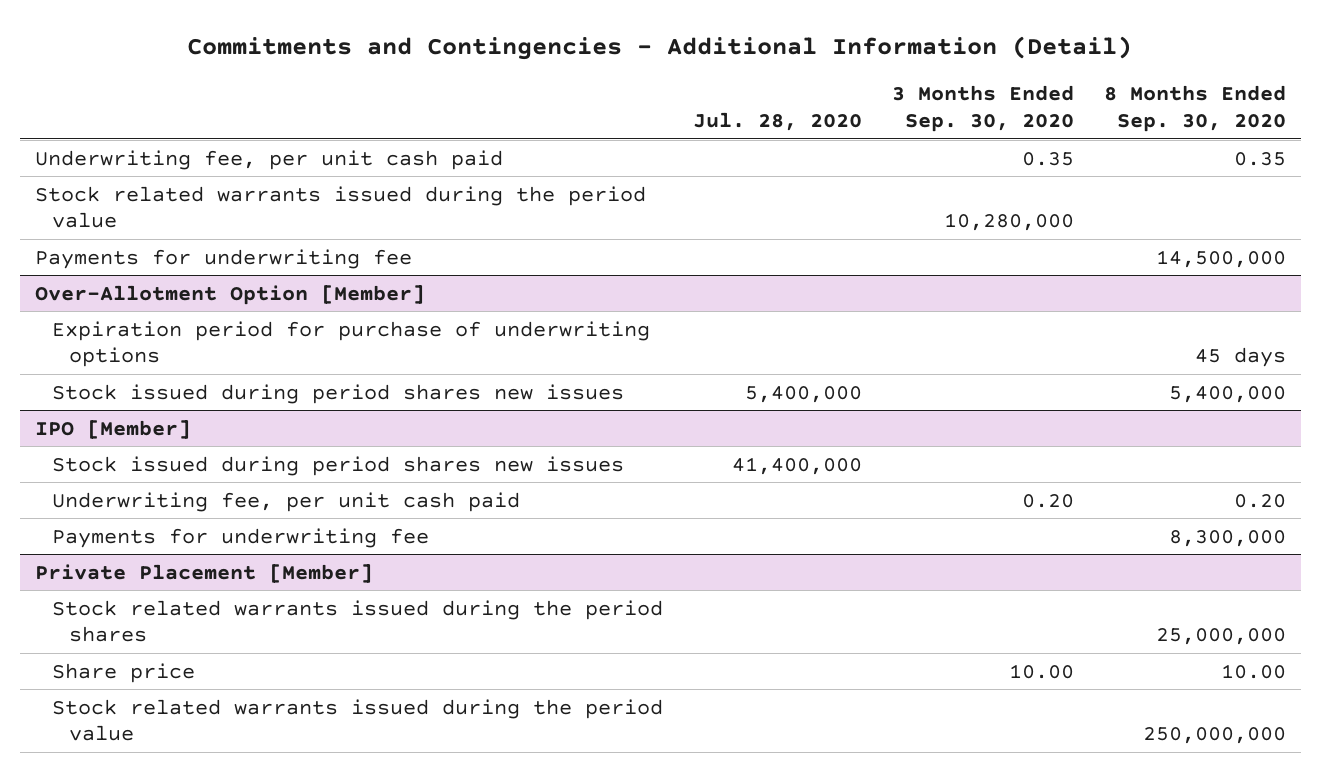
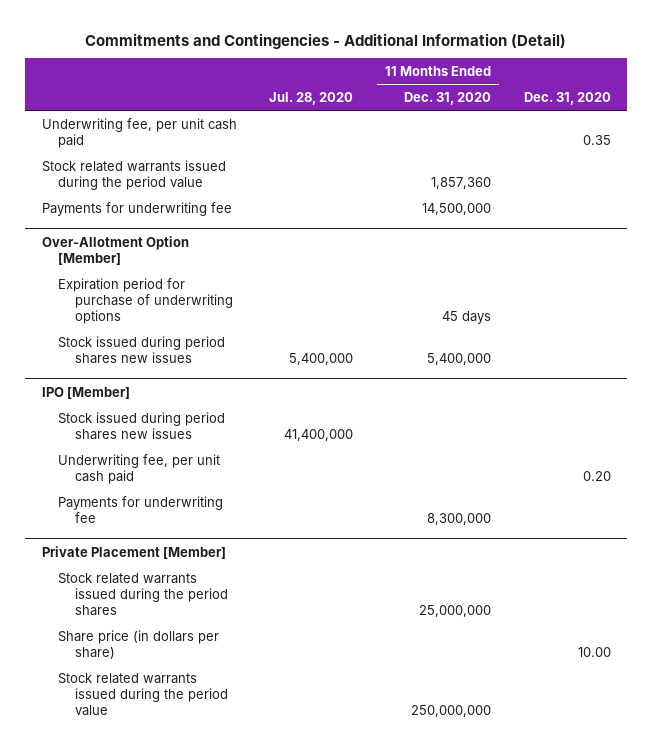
- | Jul. 28, 2020 | 3 Months Ended Sep. 30, 2020 | 8 Months Ended Sep. 30, 2020
+ | Jul. 28, 2020 | 11 Months Ended Dec. 31, 2020 | Dec. 31, 2020
@ Private Placement [Member]
- Share price | | 10.00 | 10.00
+ Share price (in dollars per share) | | | 10.00

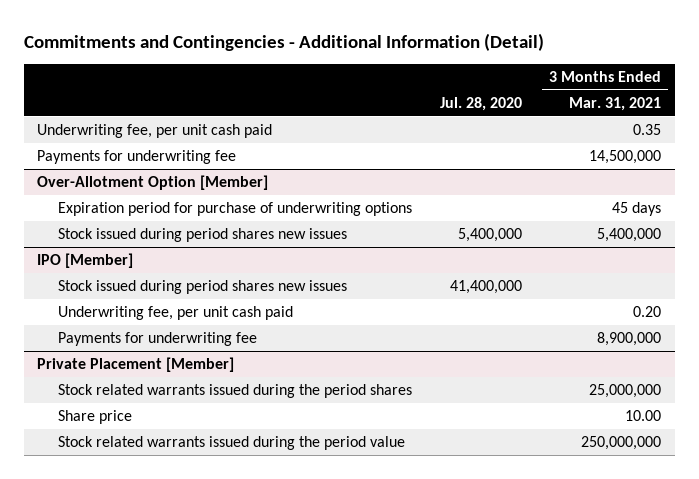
- | Jul. 28, 2020 | 11 Months Ended Dec. 31, 2020 | Dec. 31, 2020
+ | Jul. 28, 2020 | 3 Months Ended Mar. 31, 2021
- Stock related warrants issued during the period value | | 1,857,360 |
@ Private Placement [Member]
- Share price (in dollars per share) | | | 10.00
+ Share price | | 10.00

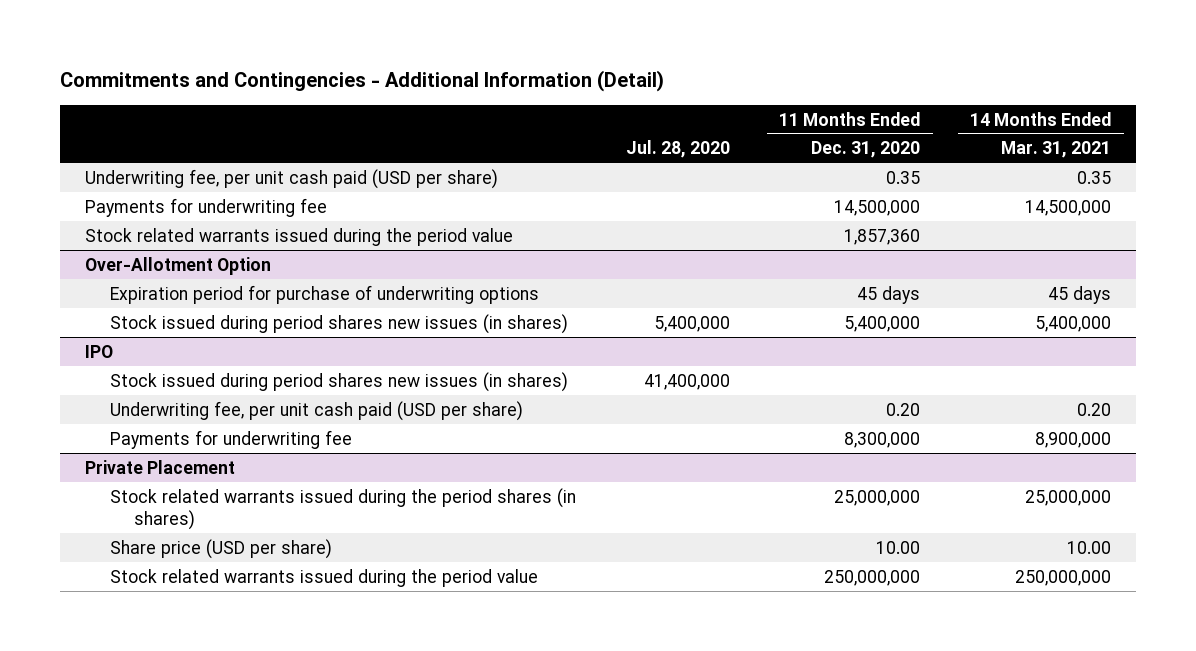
- | Jul. 28, 2020 | 3 Months Ended Mar. 31, 2021
+ | Jul. 28, 2020 | 11 Months Ended Dec. 31, 2020 | 14 Months Ended Mar. 31, 2021
- Underwriting fee, per unit cash paid | | 0.35
+ Underwriting fee, per unit cash paid (USD per share) | | 0.35 | 0.35
- Over-Allotment Option [Member]
+ Stock related warrants issued during the period value | | 1,857,360 |
+ Over-Allotment Option
- Stock issued during period shares new issues | 5,400,000 | 5,400,000
- IPO [Member]
- Stock issued during period shares new issues | 41,400,000 |
- Underwriting fee, per unit cash paid | | 0.20
+ Stock issued during period shares new issues (in shares) | 5,400,000 | 5,400,000 | 5,400,000
+ IPO
+ Stock issued during period shares new issues (in shares) | 41,400,000 | |
+ Underwriting fee, per unit cash paid (USD per share) | | 0.20 | 0.20
- Private Placement [Member]
- Stock related warrants issued during the period shares | | 25,000,000
- Share price | | 10.00
+ Private Placement
+ Stock related warrants issued during the period shares (in shares) | | 25,000,000 | 25,000,000
+ Share price (USD per share) | | 10.00 | 10.00

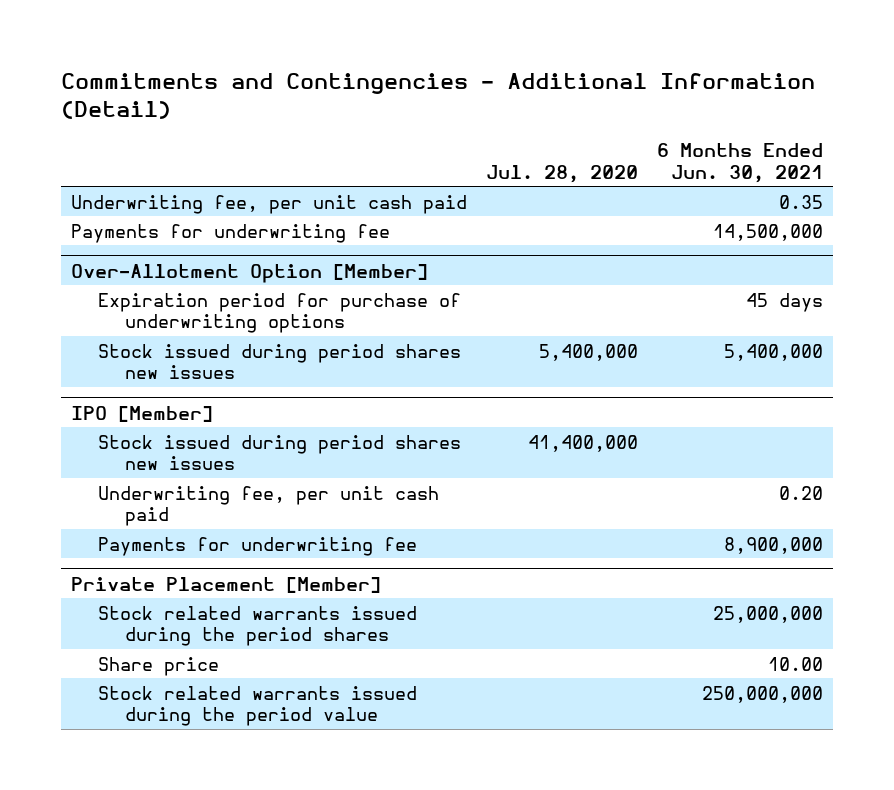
- | Jul. 28, 2020 | 11 Months Ended Dec. 31, 2020 | 14 Months Ended Mar. 31, 2021
+ | Jul. 28, 2020 | 6 Months Ended Jun. 30, 2021
- Underwriting fee, per unit cash paid (USD per share) | | 0.35 | 0.35
+ Underwriting fee, per unit cash paid | | 0.35
- Stock related warrants issued during the period value | | 1,857,360 |
- Over-Allotment Option
+ Over-Allotment Option [Member]
- Stock issued during period shares new issues (in shares) | 5,400,000 | 5,400,000 | 5,400,000
- IPO
- Stock issued during period shares new issues (in shares) | 41,400,000 | |
- Underwriting fee, per unit cash paid (USD per share) | | 0.20 | 0.20
+ Stock issued during period shares new issues | 5,400,000 | 5,400,000
+ IPO [Member]
+ Stock issued during period shares new issues | 41,400,000 |
+ Underwriting fee, per unit cash paid | | 0.20
- Private Placement
- Stock related warrants issued during the period shares (in shares) | | 25,000,000 | 25,000,000
- Share price (USD per share) | | 10.00 | 10.00
+ Private Placement [Member]
+ Stock related warrants issued during the period shares | | 25,000,000
+ Share price | | 10.00

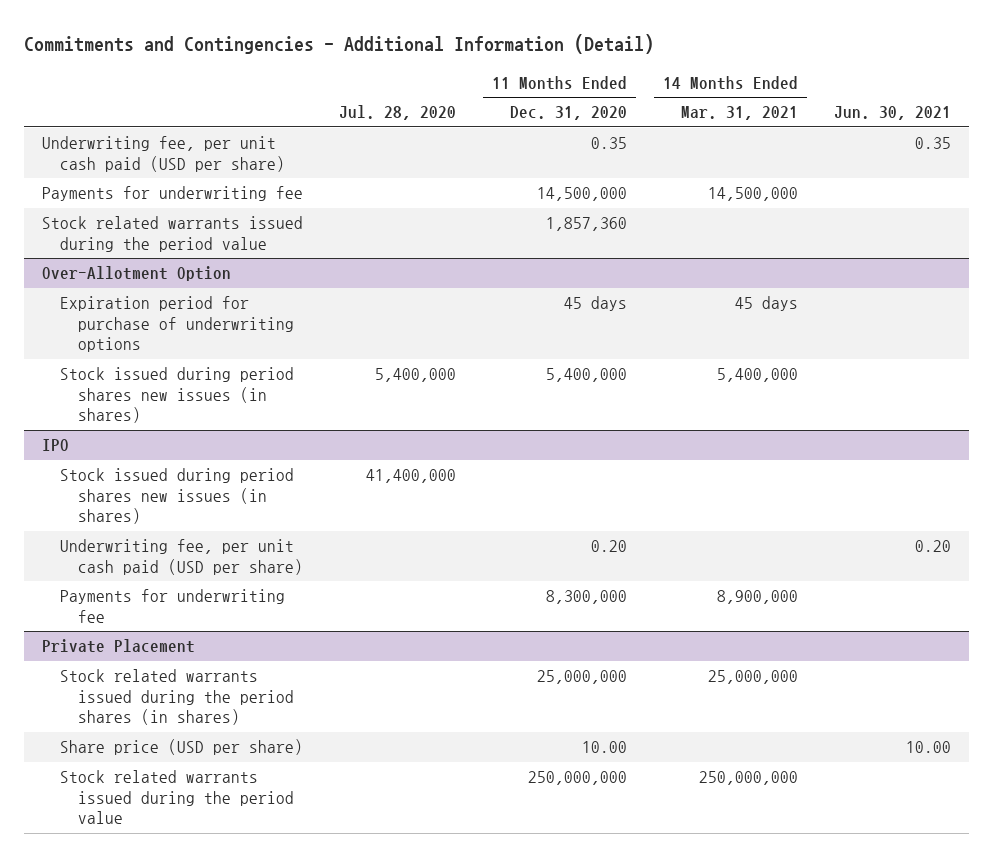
- | Jul. 28, 2020 | 6 Months Ended Jun. 30, 2021
+ | Jul. 28, 2020 | 11 Months Ended Dec. 31, 2020 | 14 Months Ended Mar. 31, 2021 | Jun. 30, 2021
- Underwriting fee, per unit cash paid | | 0.35
+ Underwriting fee, per unit cash paid (USD per share) | | 0.35 | | 0.35
- Over-Allotment Option [Member]
+ Stock related warrants issued during the period value | | 1,857,360 | |
+ Over-Allotment Option
- Stock issued during period shares new issues | 5,400,000 | 5,400,000
- IPO [Member]
- Stock issued during period shares new issues | 41,400,000 |
- Underwriting fee, per unit cash paid | | 0.20
+ Stock issued during period shares new issues (in shares) | 5,400,000 | 5,400,000 | 5,400,000 |
+ IPO
+ Stock issued during period shares new issues (in shares) | 41,400,000 | | |
+ Underwriting fee, per unit cash paid (USD per share) | | 0.20 | | 0.20
- Private Placement [Member]
- Stock related warrants issued during the period shares | | 25,000,000
- Share price | | 10.00
+ Private Placement
+ Stock related warrants issued during the period shares (in shares) | | 25,000,000 | 25,000,000 |
+ Share price (USD per share) | | 10.00 | | 10.00

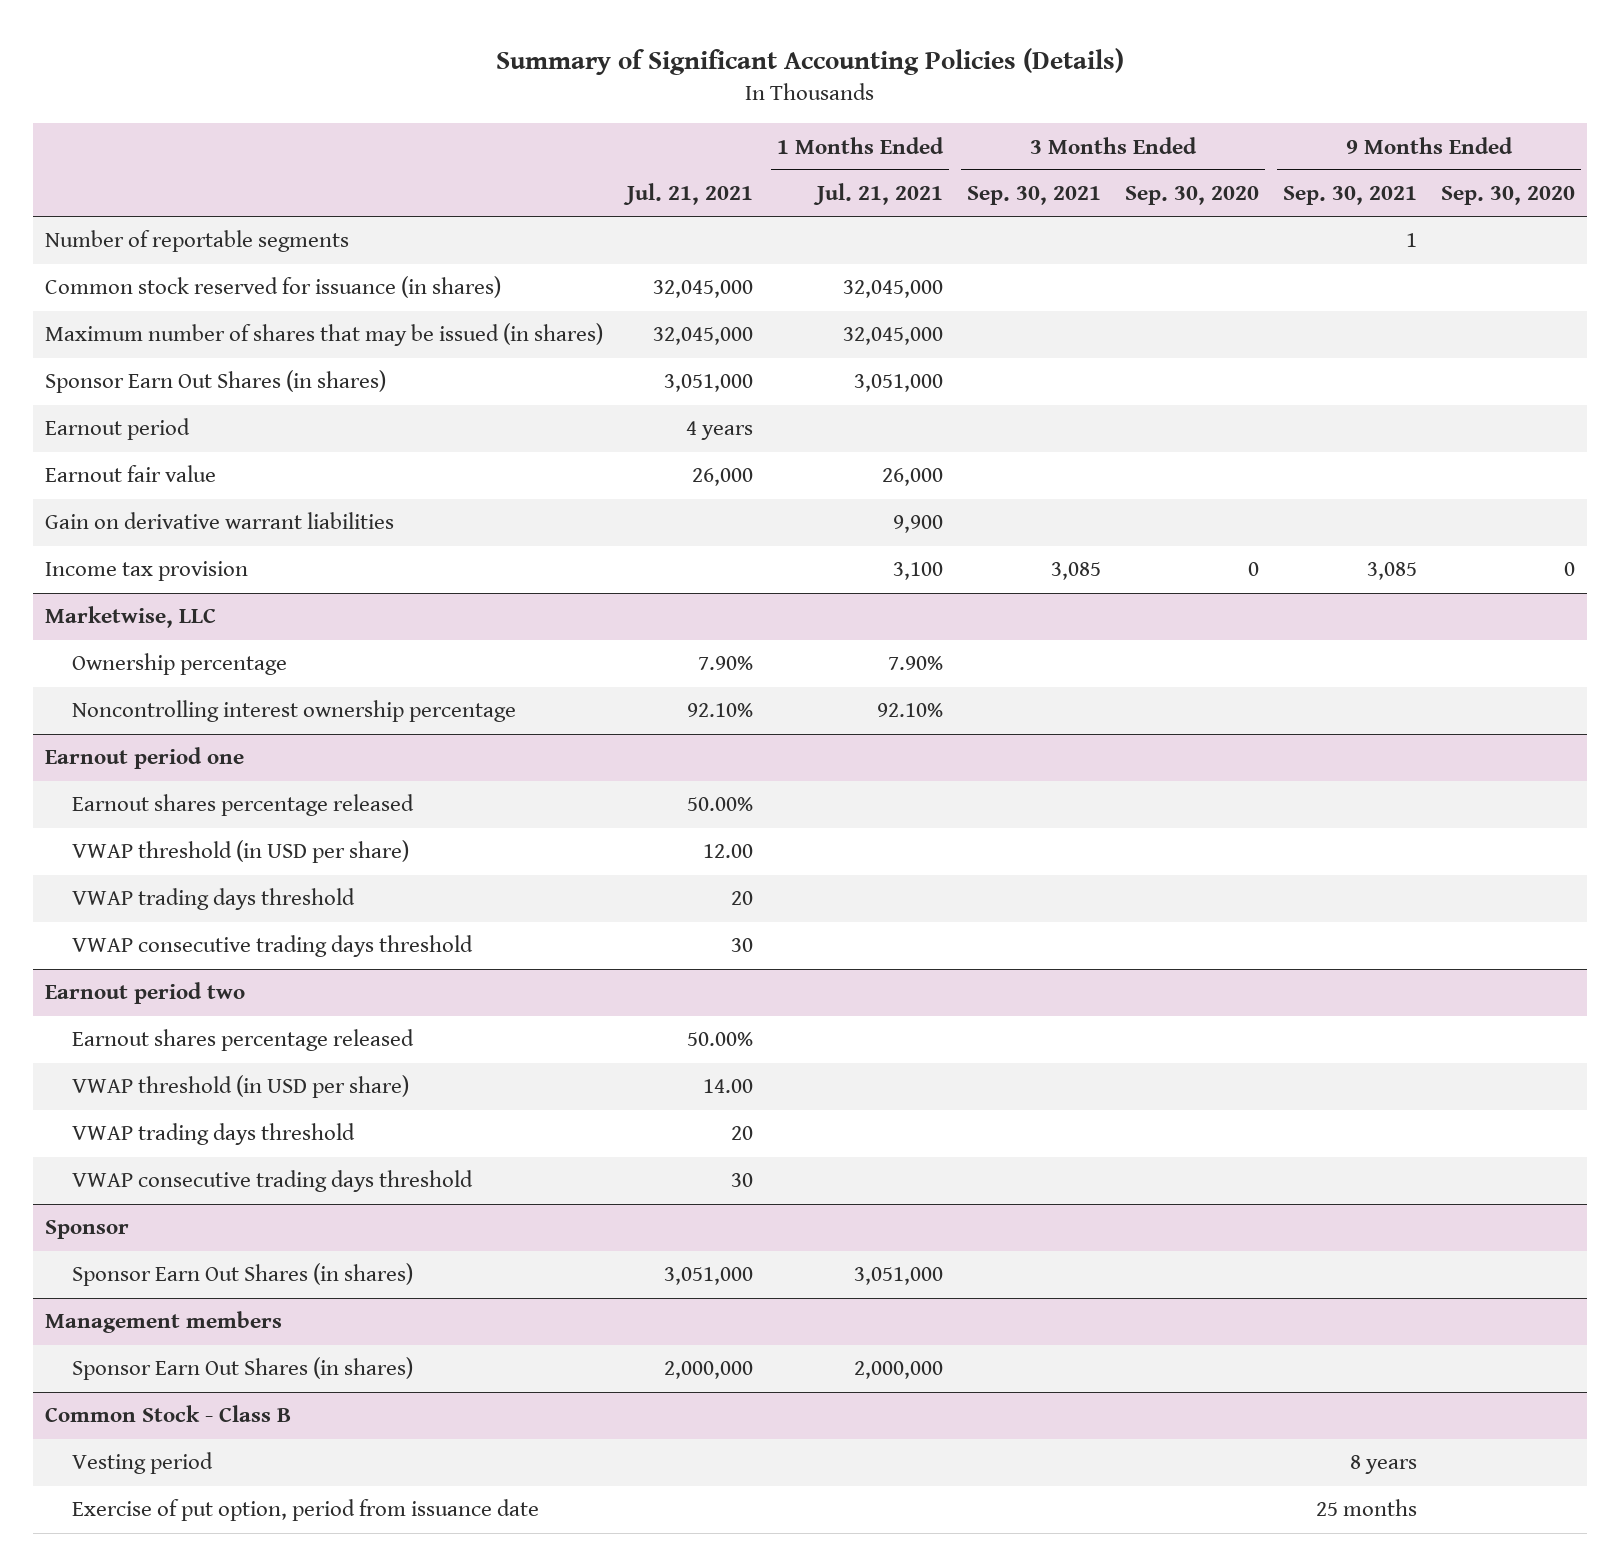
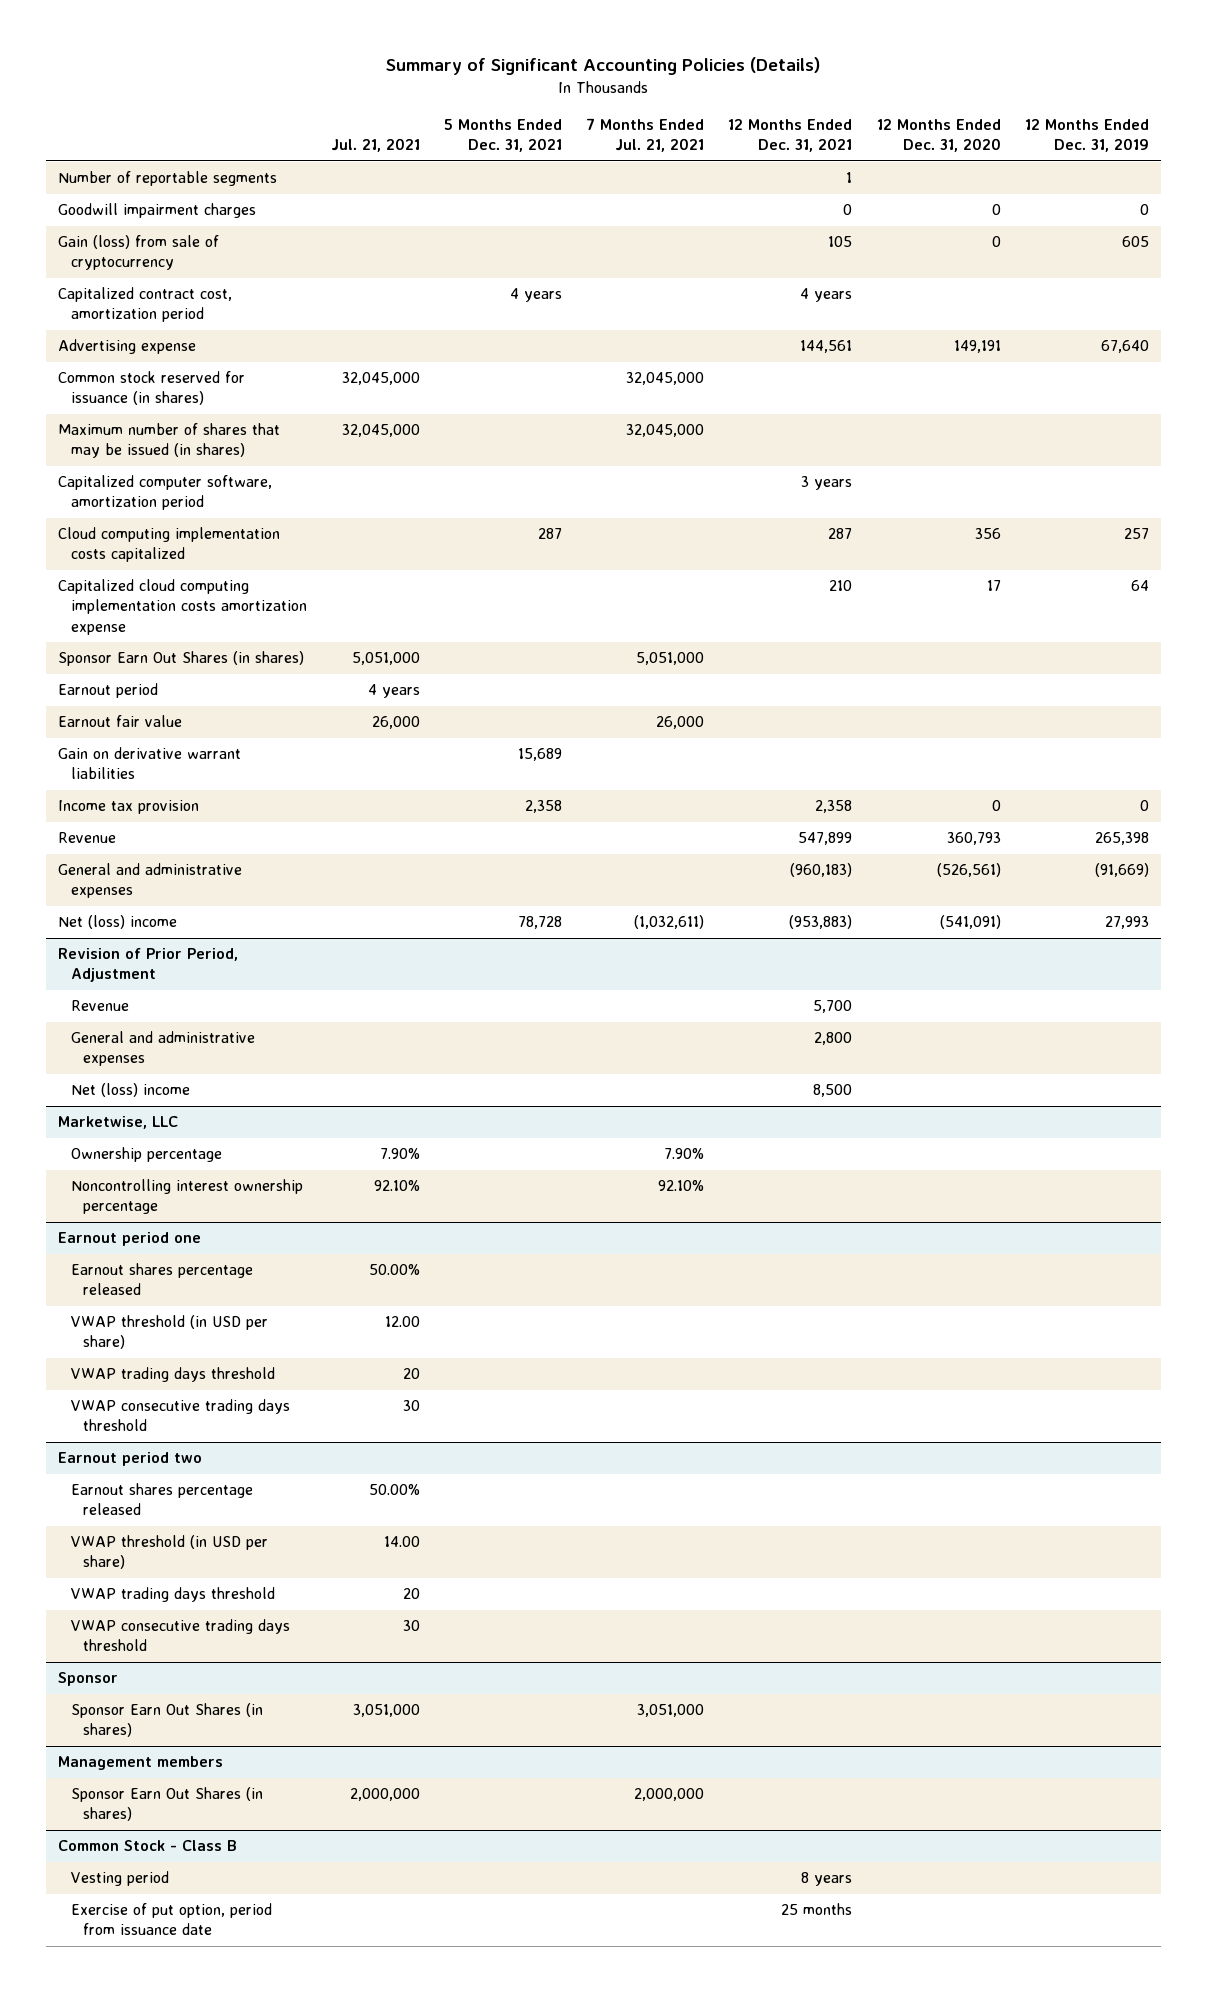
- | Jul. 21, 2021 | 1 Months Ended Jul. 21, 2021 | 3 Months Ended Sep. 30, 2021 | 3 Months Ended Sep. 30, 2020 | 9 Months Ended Sep. 30, 2021 | 9 Months Ended Sep. 30, 2020
+ | Jul. 21, 2021 | 5 Months Ended Dec. 31, 2021 | 7 Months Ended Jul. 21, 2021 | 12 Months Ended Dec. 31, 2021 | 12 Months Ended Dec. 31, 2020 | 12 Months Ended Dec. 31, 2019
+ Goodwill impairment charges | | | | 0 | 0 | 0
+ Gain (loss) from sale of cryptocurrency | | | | 105 | 0 | 605
+ Capitalized contract cost, amortization period | | 4 years | | 4 years | |
+ Advertising expense | | | | 144,561 | 149,191 | 67,640
- Sponsor Earn Out Shares (in shares) | 3,051,000 | 3,051,000 | | | |
+ Capitalized computer software, amortization period | | | | 3 years | |
+ Cloud computing implementation costs capitalized | | 287 | | 287 | 356 | 257
+ Capitalized cloud computing implementation costs amortization expense | | | | 210 | 17 | 64
+ Sponsor Earn Out Shares (in shares) | 5,051,000 | | 5,051,000 | | |
+ Revenue | | | | 547,899 | 360,793 | 265,398
+ General and administrative expenses | | | | (960,183) | (526,561) | (91,669)
+ Net (loss) income | | 78,728 | (1,032,611) | (953,883) | (541,091) | 27,993
+ Revision of Prior Period, Adjustment
+ Revenue | | | | 5,700 | |
+ General and administrative expenses | | | | 2,800 | |
+ Net (loss) income | | | | 8,500 | |

